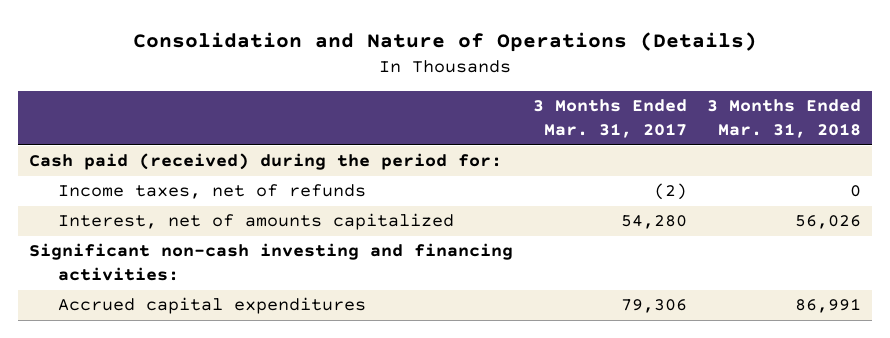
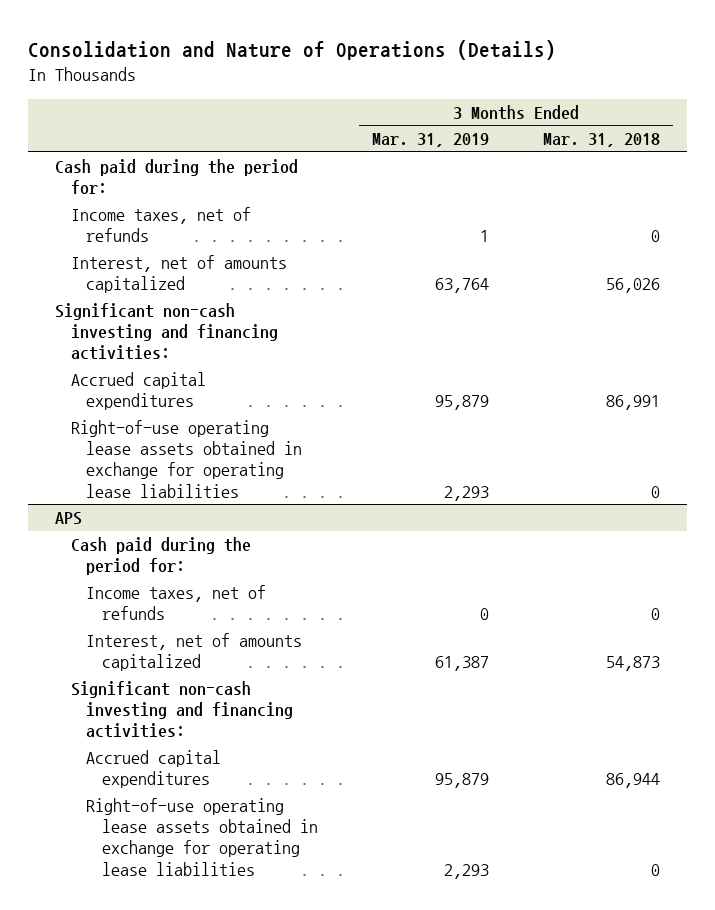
- | 3 Months Ended Mar. 31, 2017 | 3 Months Ended Mar. 31, 2018
+ | 3 Months Ended Mar. 31, 2019 | 3 Months Ended Mar. 31, 2018
- Cash paid (received) during the period for:
+ Cash paid during the period for:
+ Right-of-use operating lease assets obtained in exchange for operating lease liabilities | 2,293 | 0
+ APS
+ Cash paid during the period for:
+ Income taxes, net of refunds | 0 | 0
+ Interest, net of amounts capitalized | 61,387 | 54,873
+ Significant non-cash investing and financing activities:
+ Accrued capital expenditures | 95,879 | 86,944
+ Right-of-use operating lease assets obtained in exchange for operating lease liabilities | 2,293 | 0

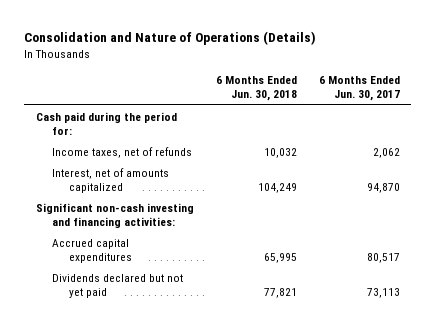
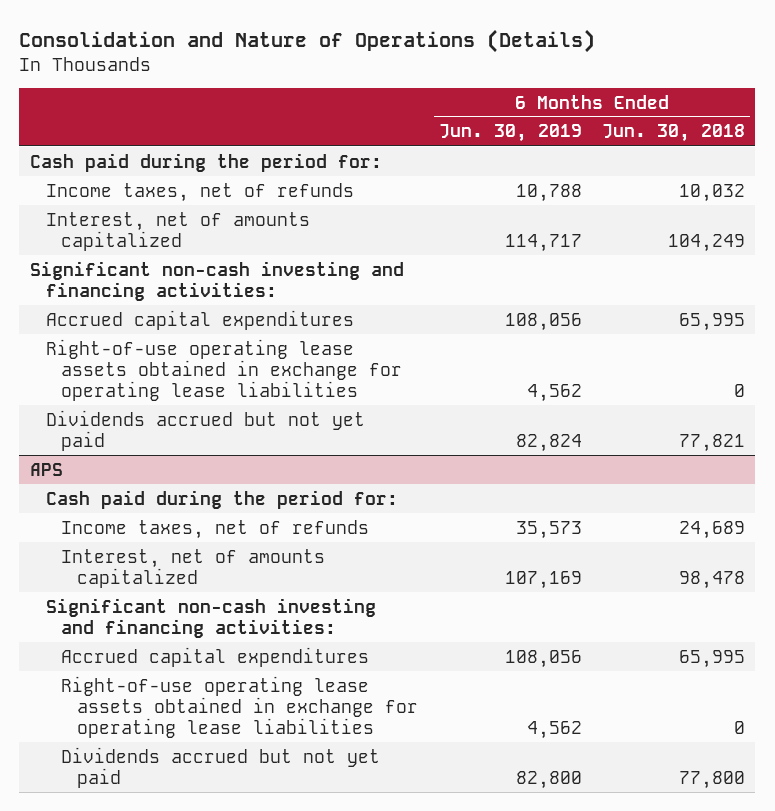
- | 6 Months Ended Jun. 30, 2018 | 6 Months Ended Jun. 30, 2017
+ | 6 Months Ended Jun. 30, 2019 | 6 Months Ended Jun. 30, 2018
- Dividends declared but not yet paid | 77,821 | 73,113
+ Right-of-use operating lease assets obtained in exchange for operating lease liabilities | 4,562 | 0
+ Dividends accrued but not yet paid | 82,824 | 77,821
+ APS
+ Cash paid during the period for:
+ Income taxes, net of refunds | 35,573 | 24,689
+ Interest, net of amounts capitalized | 107,169 | 98,478
+ Significant non-cash investing and financing activities:
+ Accrued capital expenditures | 108,056 | 65,995
+ Right-of-use operating lease assets obtained in exchange for operating lease liabilities | 4,562 | 0
+ Dividends accrued but not yet paid | 82,800 | 77,800

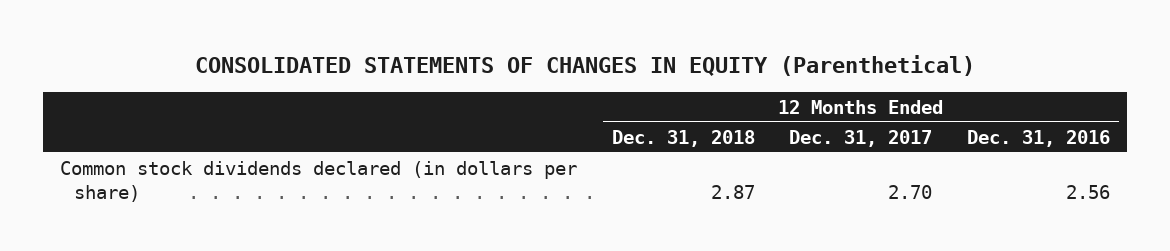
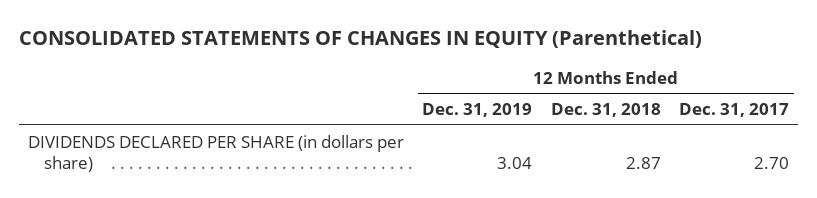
- | 12 Months Ended Dec. 31, 2018 | 12 Months Ended Dec. 31, 2017 | 12 Months Ended Dec. 31, 2016
+ | 12 Months Ended Dec. 31, 2019 | 12 Months Ended Dec. 31, 2018 | 12 Months Ended Dec. 31, 2017
- Common stock dividends declared (in dollars per share) | 2.87 | 2.70 | 2.56
+ DIVIDENDS DECLARED PER SHARE (in dollars per share) | 3.04 | 2.87 | 2.70

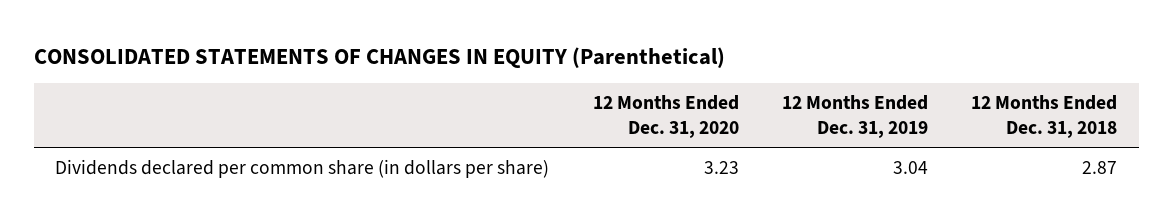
- | 12 Months Ended Dec. 31, 2019 | 12 Months Ended Dec. 31, 2018 | 12 Months Ended Dec. 31, 2017
+ | 12 Months Ended Dec. 31, 2020 | 12 Months Ended Dec. 31, 2019 | 12 Months Ended Dec. 31, 2018
- DIVIDENDS DECLARED PER SHARE (in dollars per share) | 3.04 | 2.87 | 2.70
+ Dividends declared per common share (in dollars per share) | 3.23 | 3.04 | 2.87

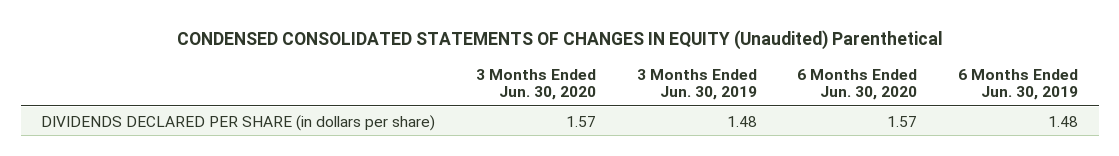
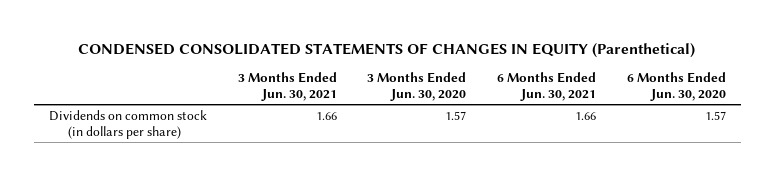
- CONDENSED CONSOLIDATED STATEMENTS OF CHANGES IN EQUITY (Unaudited) Parenthetical
+ CONDENSED CONSOLIDATED STATEMENTS OF CHANGES IN EQUITY (Parenthetical)
- | 3 Months Ended Jun. 30, 2020 | 3 Months Ended Jun. 30, 2019 | 6 Months Ended Jun. 30, 2020 | 6 Months Ended Jun. 30, 2019
+ | 3 Months Ended Jun. 30, 2021 | 3 Months Ended Jun. 30, 2020 | 6 Months Ended Jun. 30, 2021 | 6 Months Ended Jun. 30, 2020
- DIVIDENDS DECLARED PER SHARE (in dollars per share) | 1.57 | 1.48 | 1.57 | 1.48
+ Dividends on common stock (in dollars per share) | 1.66 | 1.57 | 1.66 | 1.57

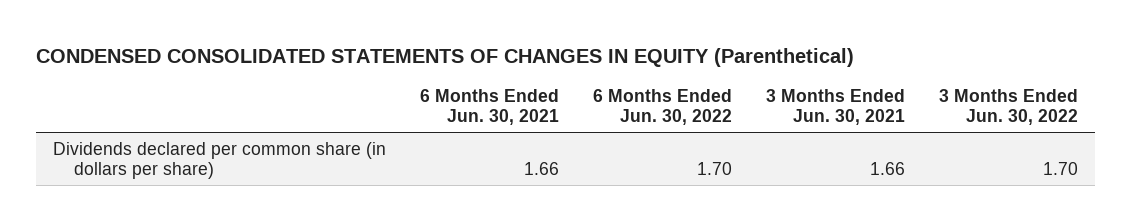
- | 3 Months Ended Jun. 30, 2021 | 3 Months Ended Jun. 30, 2020 | 6 Months Ended Jun. 30, 2021 | 6 Months Ended Jun. 30, 2020
+ | 6 Months Ended Jun. 30, 2021 | 6 Months Ended Jun. 30, 2022 | 3 Months Ended Jun. 30, 2021 | 3 Months Ended Jun. 30, 2022
- Dividends on common stock (in dollars per share) | 1.66 | 1.57 | 1.66 | 1.57
+ Dividends declared per common share (in dollars per share) | 1.66 | 1.70 | 1.66 | 1.70

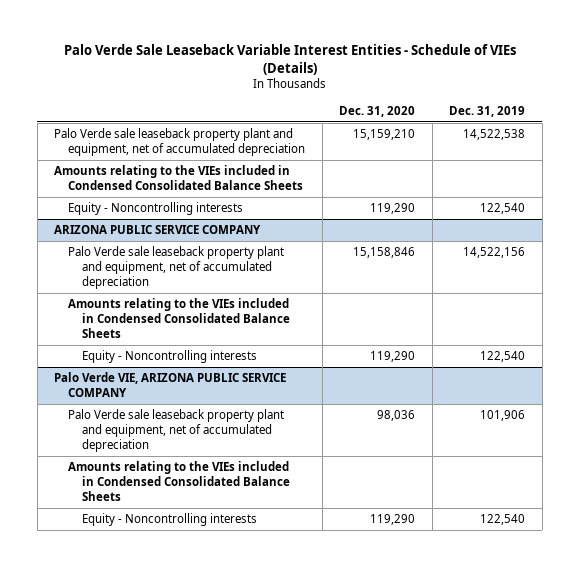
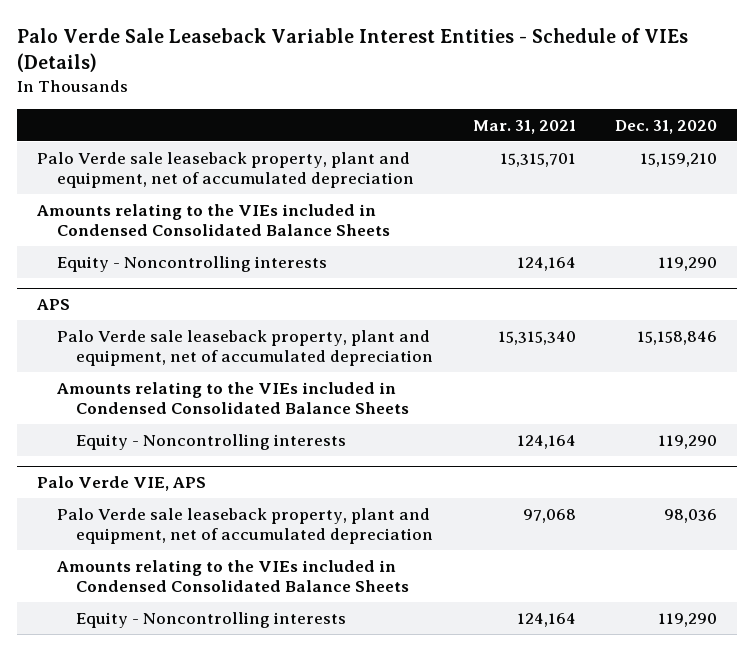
- | Dec. 31, 2020 | Dec. 31, 2019
+ | Mar. 31, 2021 | Dec. 31, 2020
- Palo Verde sale leaseback property plant and equipment, net of accumulated depreciation | 15,159,210 | 14,522,538
+ Palo Verde sale leaseback property, plant and equipment, net of accumulated depreciation | 15,315,701 | 15,159,210
- ARIZONA PUBLIC SERVICE COMPANY
- Palo Verde sale leaseback property plant and equipment, net of accumulated depreciation | 15,158,846 | 14,522,156
+ APS
+ Palo Verde sale leaseback property, plant and equipment, net of accumulated depreciation | 15,315,340 | 15,158,846
- Palo Verde VIE, ARIZONA PUBLIC SERVICE COMPANY
- Palo Verde sale leaseback property plant and equipment, net of accumulated depreciation | 98,036 | 101,906
+ Palo Verde VIE, APS
+ Palo Verde sale leaseback property, plant and equipment, net of accumulated depreciation | 97,068 | 98,036

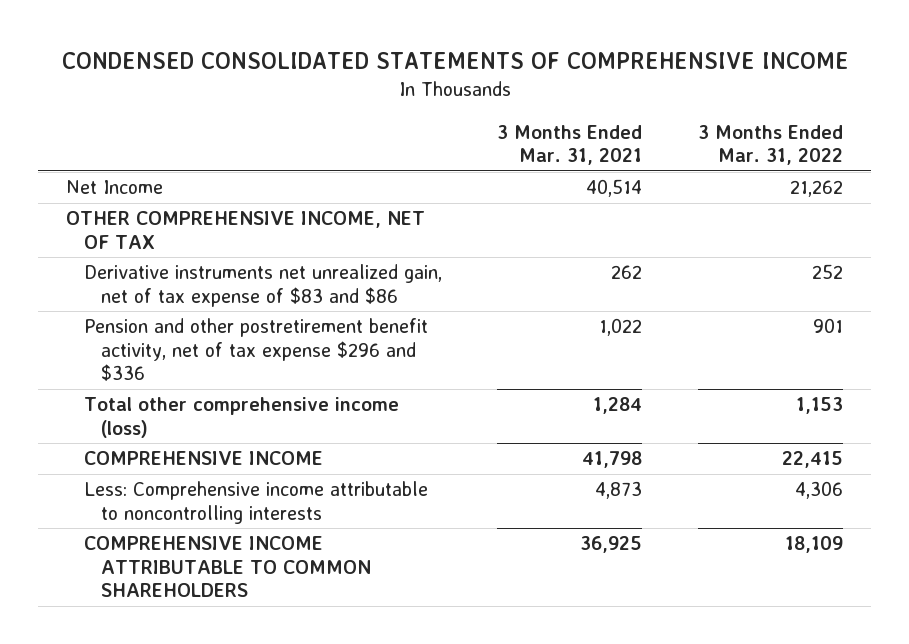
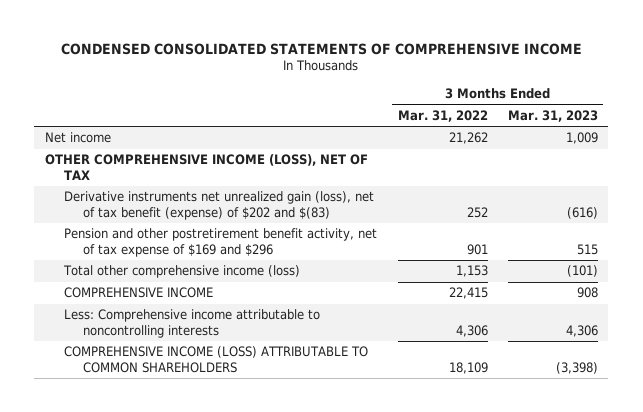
- | 3 Months Ended Mar. 31, 2021 | 3 Months Ended Mar. 31, 2022
+ | 3 Months Ended Mar. 31, 2022 | 3 Months Ended Mar. 31, 2023
- Net Income | 40,514 | 21,262
- OTHER COMPREHENSIVE INCOME, NET OF TAX
- Derivative instruments net unrealized gain, net of tax expense of $83 and $86 | 262 | 252
- Pension and other postretirement benefit activity, net of tax expense $296 and $336 | 1,022 | 901
+ Net income | 21,262 | 1,009
+ OTHER COMPREHENSIVE INCOME (LOSS), NET OF TAX
+ Derivative instruments net unrealized gain (loss), net of tax benefit (expense) of $202 and $(83) | 252 | (616)
+ Pension and other postretirement benefit activity, net of tax expense of $169 and $296 | 901 | 515
- COMPREHENSIVE INCOME ATTRIBUTABLE TO COMMON SHAREHOLDERS | 36,925 | 18,109
+ COMPREHENSIVE INCOME (LOSS) ATTRIBUTABLE TO COMMON SHAREHOLDERS | 18,109 | (3,398)

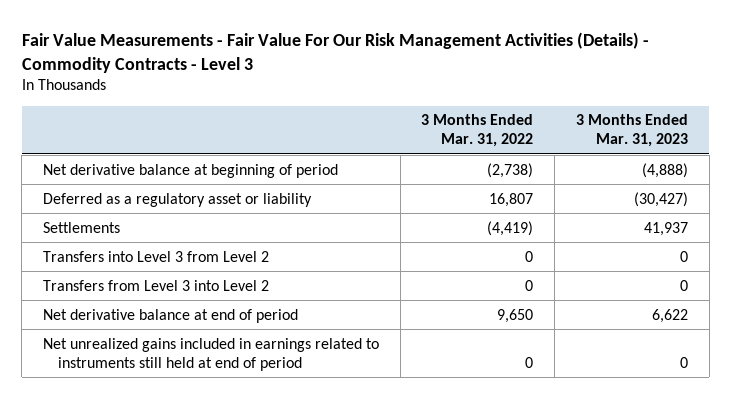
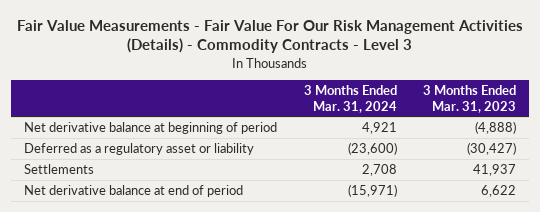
- | 3 Months Ended Mar. 31, 2022 | 3 Months Ended Mar. 31, 2023
+ | 3 Months Ended Mar. 31, 2024 | 3 Months Ended Mar. 31, 2023
- Transfers into Level 3 from Level 2 | 0 | 0
- Transfers from Level 3 into Level 2 | 0 | 0
- Net unrealized gains included in earnings related to instruments still held at end of period | 0 | 0

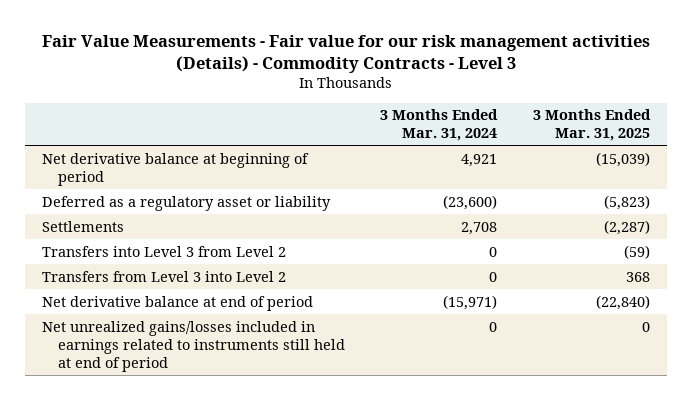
- Fair Value Measurements - Fair Value For Our Risk Management Activities (Details) - Commodity Contracts - Level 3
+ Fair Value Measurements - Fair value for our risk management activities (Details) - Commodity Contracts - Level 3
- | 3 Months Ended Mar. 31, 2024 | 3 Months Ended Mar. 31, 2023
+ | 3 Months Ended Mar. 31, 2024 | 3 Months Ended Mar. 31, 2025
+ Transfers into Level 3 from Level 2 | 0 | (59)
+ Transfers from Level 3 into Level 2 | 0 | 368
+ Net unrealized gains/losses included in earnings related to instruments still held at end of period | 0 | 0

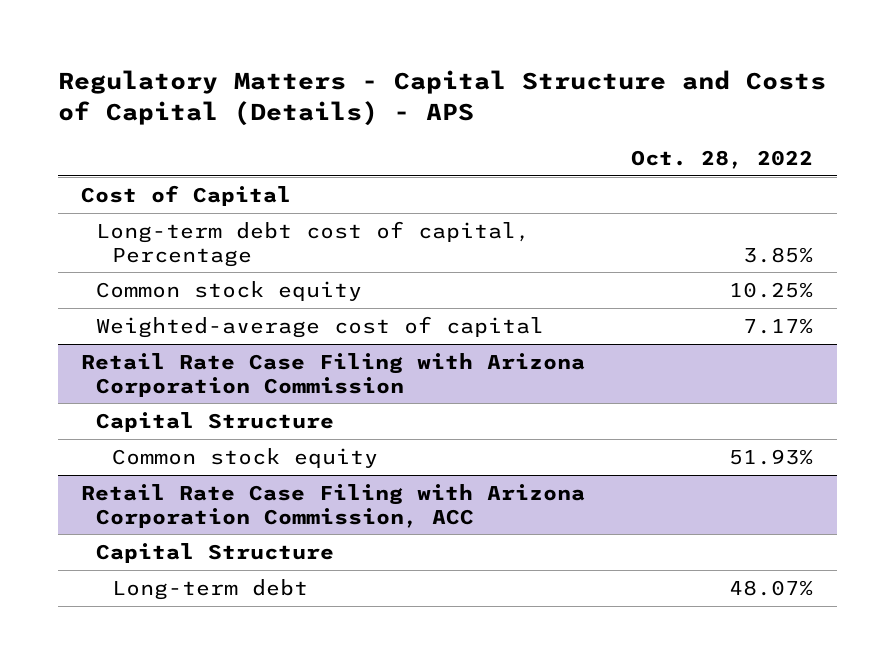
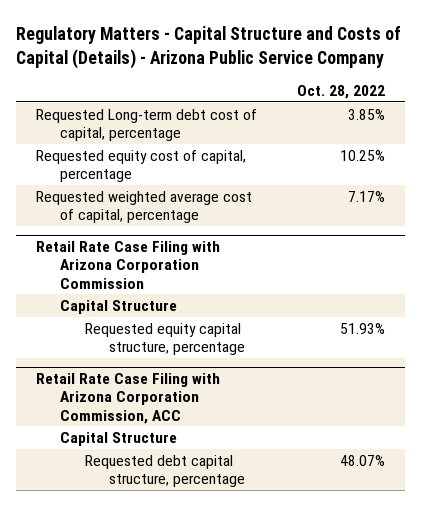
- Regulatory Matters - Capital Structure and Costs of Capital (Details) - APS
+ Regulatory Matters - Capital Structure and Costs of Capital (Details) - Arizona Public Service Company
- Cost of Capital
- Long-term debt cost of capital, Percentage | 3.85%
- Common stock equity | 10.25%
- Weighted-average cost of capital | 7.17%
+ Requested Long-term debt cost of capital, percentage | 3.85%
+ Requested equity cost of capital, percentage | 10.25%
+ Requested weighted average cost of capital, percentage | 7.17%
@ Retail Rate Case Filing with Arizona Corporation Commission
- Common stock equity | 51.93%
+ Requested equity capital structure, percentage | 51.93%
@ Retail Rate Case Filing with Arizona Corporation Commission, ACC
- Long-term debt | 48.07%
+ Requested debt capital structure, percentage | 48.07%

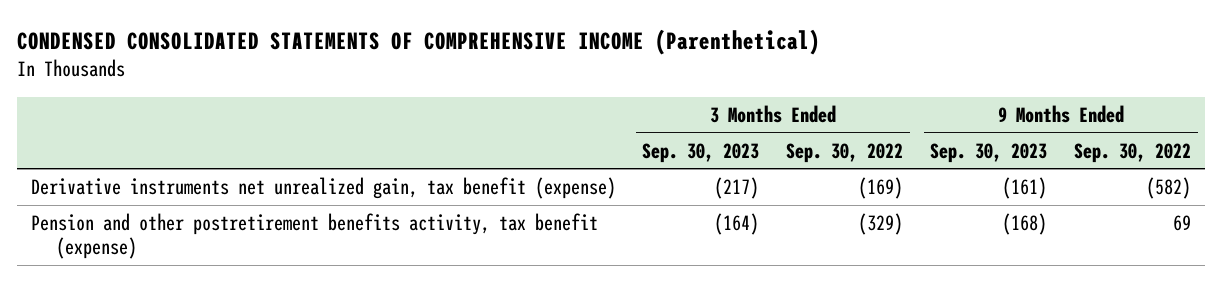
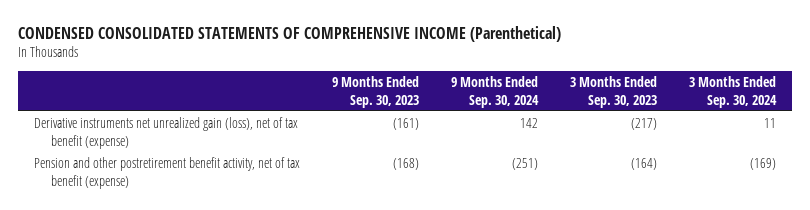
- | 3 Months Ended Sep. 30, 2023 | 3 Months Ended Sep. 30, 2022 | 9 Months Ended Sep. 30, 2023 | 9 Months Ended Sep. 30, 2022
+ | 9 Months Ended Sep. 30, 2023 | 9 Months Ended Sep. 30, 2024 | 3 Months Ended Sep. 30, 2023 | 3 Months Ended Sep. 30, 2024
- Derivative instruments net unrealized gain, tax benefit (expense) | (217) | (169) | (161) | (582)
- Pension and other postretirement benefits activity, tax benefit (expense) | (164) | (329) | (168) | 69
+ Derivative instruments net unrealized gain (loss), net of tax benefit (expense) | (161) | 142 | (217) | 11
+ Pension and other postretirement benefit activity, net of tax benefit (expense) | (168) | (251) | (164) | (169)

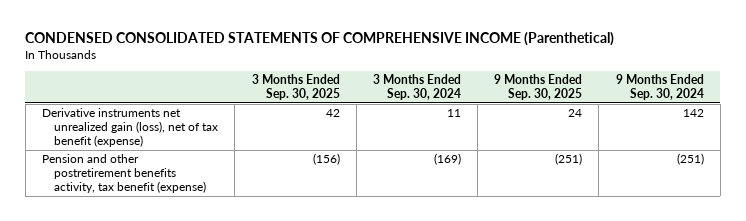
- | 9 Months Ended Sep. 30, 2023 | 9 Months Ended Sep. 30, 2024 | 3 Months Ended Sep. 30, 2023 | 3 Months Ended Sep. 30, 2024
+ | 3 Months Ended Sep. 30, 2025 | 3 Months Ended Sep. 30, 2024 | 9 Months Ended Sep. 30, 2025 | 9 Months Ended Sep. 30, 2024
- Pension and other postretirement benefit activity, net of tax benefit (expense) | (168) | (251) | (164) | (169)
+ Pension and other postretirement benefits activity, tax benefit (expense) | (156) | (169) | (251) | (251)

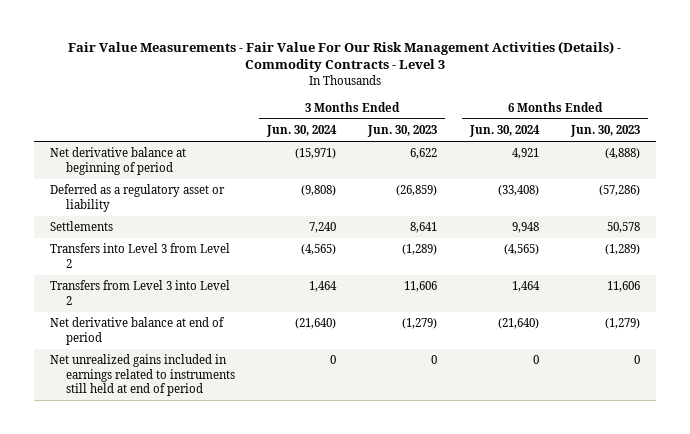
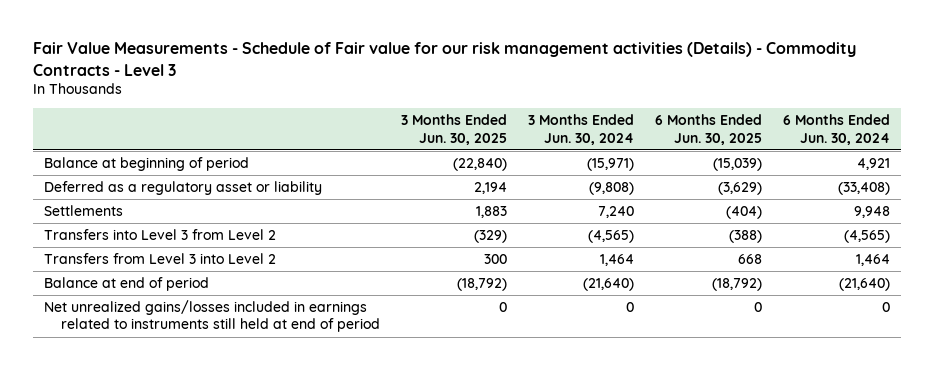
- Fair Value Measurements - Fair Value For Our Risk Management Activities (Details) - Commodity Contracts - Level 3
+ Fair Value Measurements - Schedule of Fair value for our risk management activities (Details) - Commodity Contracts - Level 3
- | 3 Months Ended Jun. 30, 2024 | 3 Months Ended Jun. 30, 2023 | 6 Months Ended Jun. 30, 2024 | 6 Months Ended Jun. 30, 2023
+ | 3 Months Ended Jun. 30, 2025 | 3 Months Ended Jun. 30, 2024 | 6 Months Ended Jun. 30, 2025 | 6 Months Ended Jun. 30, 2024
- Net derivative balance at beginning of period | (15,971) | 6,622 | 4,921 | (4,888)
+ Balance at beginning of period | (22,840) | (15,971) | (15,039) | 4,921
- Net derivative balance at end of period | (21,640) | (1,279) | (21,640) | (1,279)
- Net unrealized gains included in earnings related to instruments still held at end of period | 0 | 0 | 0 | 0
+ Balance at end of period | (18,792) | (21,640) | (18,792) | (21,640)
+ Net unrealized gains/losses included in earnings related to instruments still held at end of period | 0 | 0 | 0 | 0

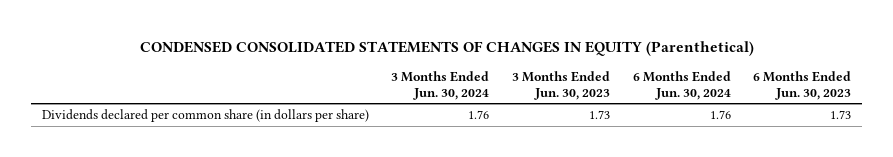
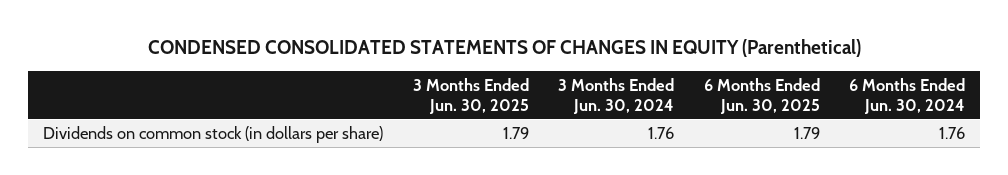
- | 3 Months Ended Jun. 30, 2024 | 3 Months Ended Jun. 30, 2023 | 6 Months Ended Jun. 30, 2024 | 6 Months Ended Jun. 30, 2023
+ | 3 Months Ended Jun. 30, 2025 | 3 Months Ended Jun. 30, 2024 | 6 Months Ended Jun. 30, 2025 | 6 Months Ended Jun. 30, 2024
- Dividends declared per common share (in dollars per share) | 1.76 | 1.73 | 1.76 | 1.73
+ Dividends on common stock (in dollars per share) | 1.79 | 1.76 | 1.79 | 1.76

